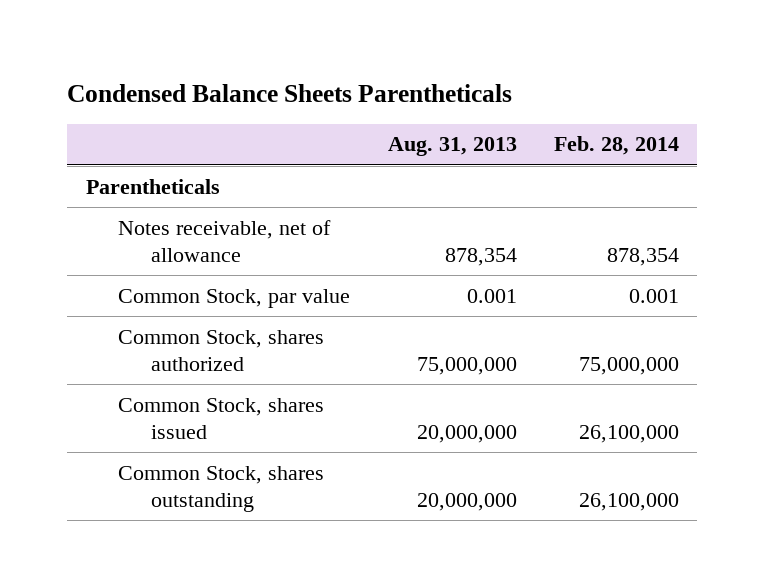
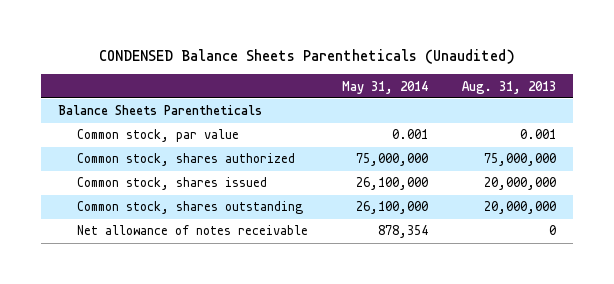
- Condensed Balance Sheets Parentheticals
+ CONDENSED Balance Sheets Parentheticals (Unaudited)
- | Aug. 31, 2013 | Feb. 28, 2014
+ | May 31, 2014 | Aug. 31, 2013
- Parentheticals
- Notes receivable, net of allowance | 878,354 | 878,354
- Common Stock, par value | 0.001 | 0.001
- Common Stock, shares authorized | 75,000,000 | 75,000,000
- Common Stock, shares issued | 20,000,000 | 26,100,000
- Common Stock, shares outstanding | 20,000,000 | 26,100,000
+ Balance Sheets Parentheticals
+ Common stock, par value | 0.001 | 0.001
+ Common stock, shares authorized | 75,000,000 | 75,000,000
+ Common stock, shares issued | 26,100,000 | 20,000,000
+ Common stock, shares outstanding | 26,100,000 | 20,000,000
+ Net allowance of notes receivable | 878,354 | 0

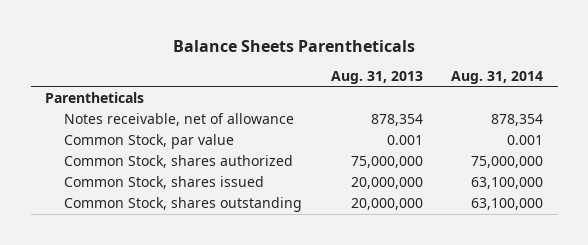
- CONDENSED Balance Sheets Parentheticals (Unaudited)
+ Balance Sheets Parentheticals
- | May 31, 2014 | Aug. 31, 2013
+ | Aug. 31, 2013 | Aug. 31, 2014
- Balance Sheets Parentheticals
- Common stock, par value | 0.001 | 0.001
- Common stock, shares authorized | 75,000,000 | 75,000,000
- Common stock, shares issued | 26,100,000 | 20,000,000
- Common stock, shares outstanding | 26,100,000 | 20,000,000
- Net allowance of notes receivable | 878,354 | 0
+ Parentheticals
+ Notes receivable, net of allowance | 878,354 | 878,354
+ Common Stock, par value | 0.001 | 0.001
+ Common Stock, shares authorized | 75,000,000 | 75,000,000
+ Common Stock, shares issued | 20,000,000 | 63,100,000
+ Common Stock, shares outstanding | 20,000,000 | 63,100,000

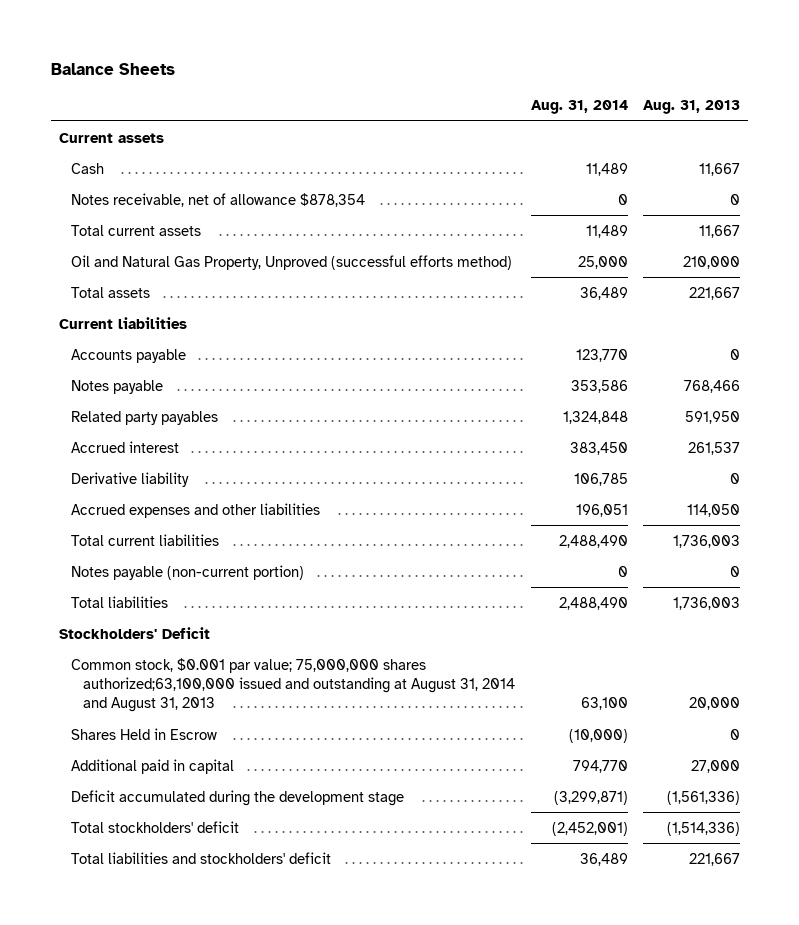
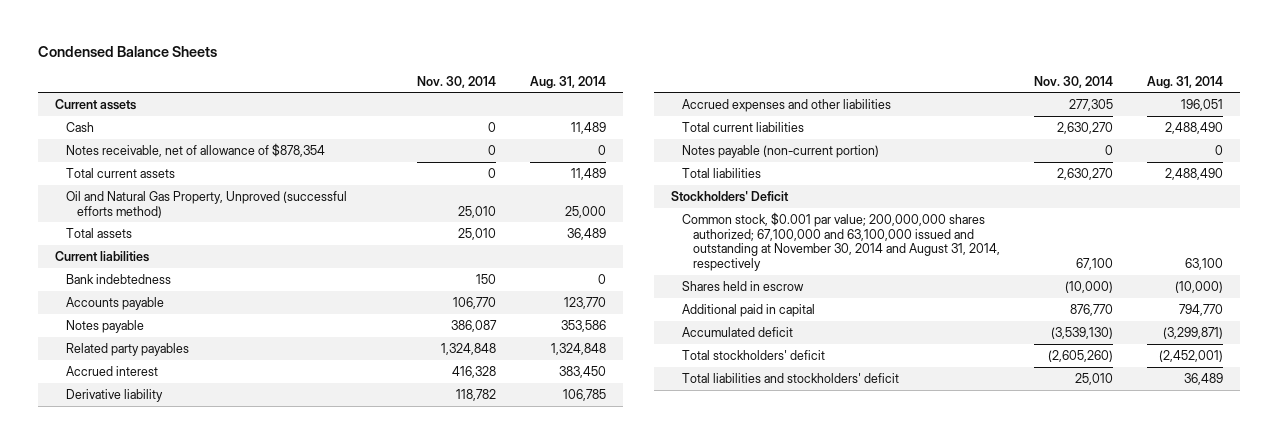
- Balance Sheets
+ Condensed Balance Sheets
- | Aug. 31, 2014 | Aug. 31, 2013
+ | Nov. 30, 2014 | Aug. 31, 2014
- Notes receivable, net of allowance $878,354 | 0 | 0
+ Notes receivable, net of allowance of $878,354 | 0 | 0
+ Bank indebtedness | 150 | 0
- Common stock, $0.001 par value; 75,000,000 shares authorized;63,100,000 issued and outstanding at August 31, 2014 and August 31, 2013 | 63,100 | 20,000
- Shares Held in Escrow | (10,000) | 0
+ Common stock, $0.001 par value; 200,000,000 shares authorized; 67,100,000 and 63,100,000 issued and outstanding at November 30, 2014 and August 31, 2014, respectively | 67,100 | 63,100
+ Shares held in escrow | (10,000) | (10,000)
- Deficit accumulated during the development stage | (3,299,871) | (1,561,336)
+ Accumulated deficit | (3,539,130) | (3,299,871)

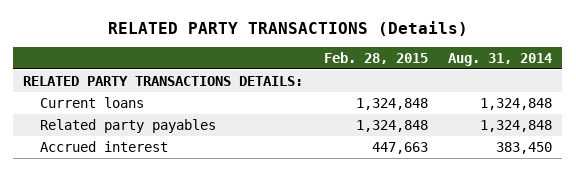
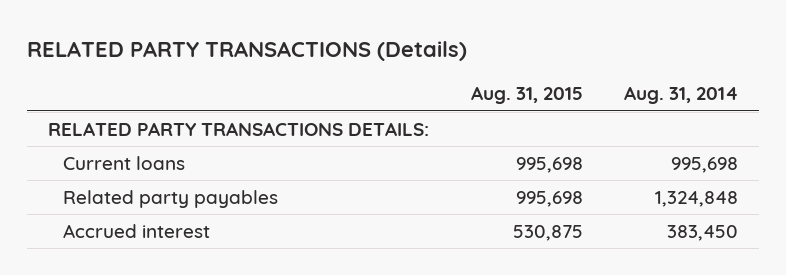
- | Feb. 28, 2015 | Aug. 31, 2014
+ | Aug. 31, 2015 | Aug. 31, 2014
- Current loans | 1,324,848 | 1,324,848
+ Current loans | 995,698 | 995,698

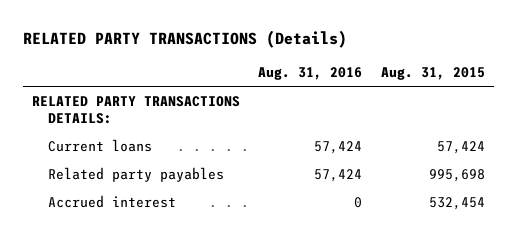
- | Aug. 31, 2015 | Aug. 31, 2014
+ | Aug. 31, 2016 | Aug. 31, 2015
- Current loans | 995,698 | 995,698
+ Current loans | 57,424 | 57,424
- Accrued interest | 530,875 | 383,450
+ Accrued interest | 0 | 532,454

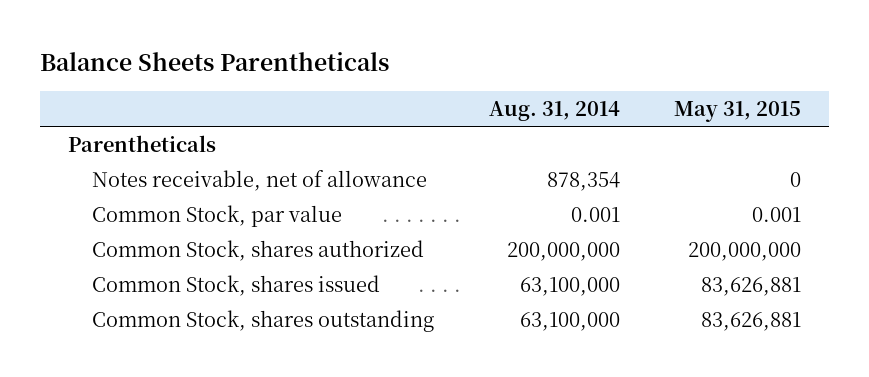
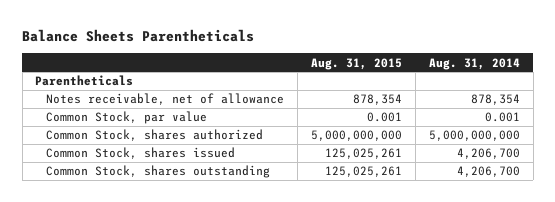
- | Aug. 31, 2014 | May 31, 2015
+ | Aug. 31, 2015 | Aug. 31, 2014
- Common Stock, shares authorized | 200,000,000 | 200,000,000
- Common Stock, shares issued | 63,100,000 | 83,626,881
- Common Stock, shares outstanding | 63,100,000 | 83,626,881
+ Common Stock, shares authorized | 5,000,000,000 | 5,000,000,000
+ Common Stock, shares issued | 125,025,261 | 4,206,700
+ Common Stock, shares outstanding | 125,025,261 | 4,206,700

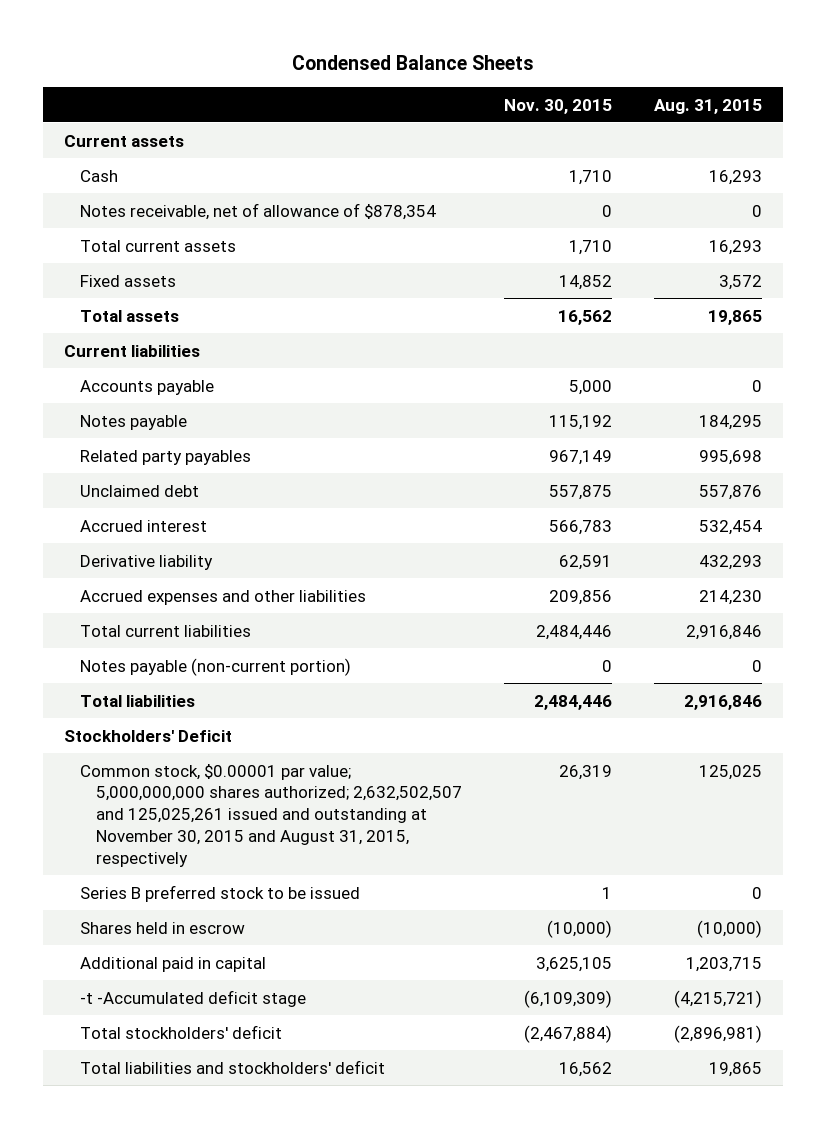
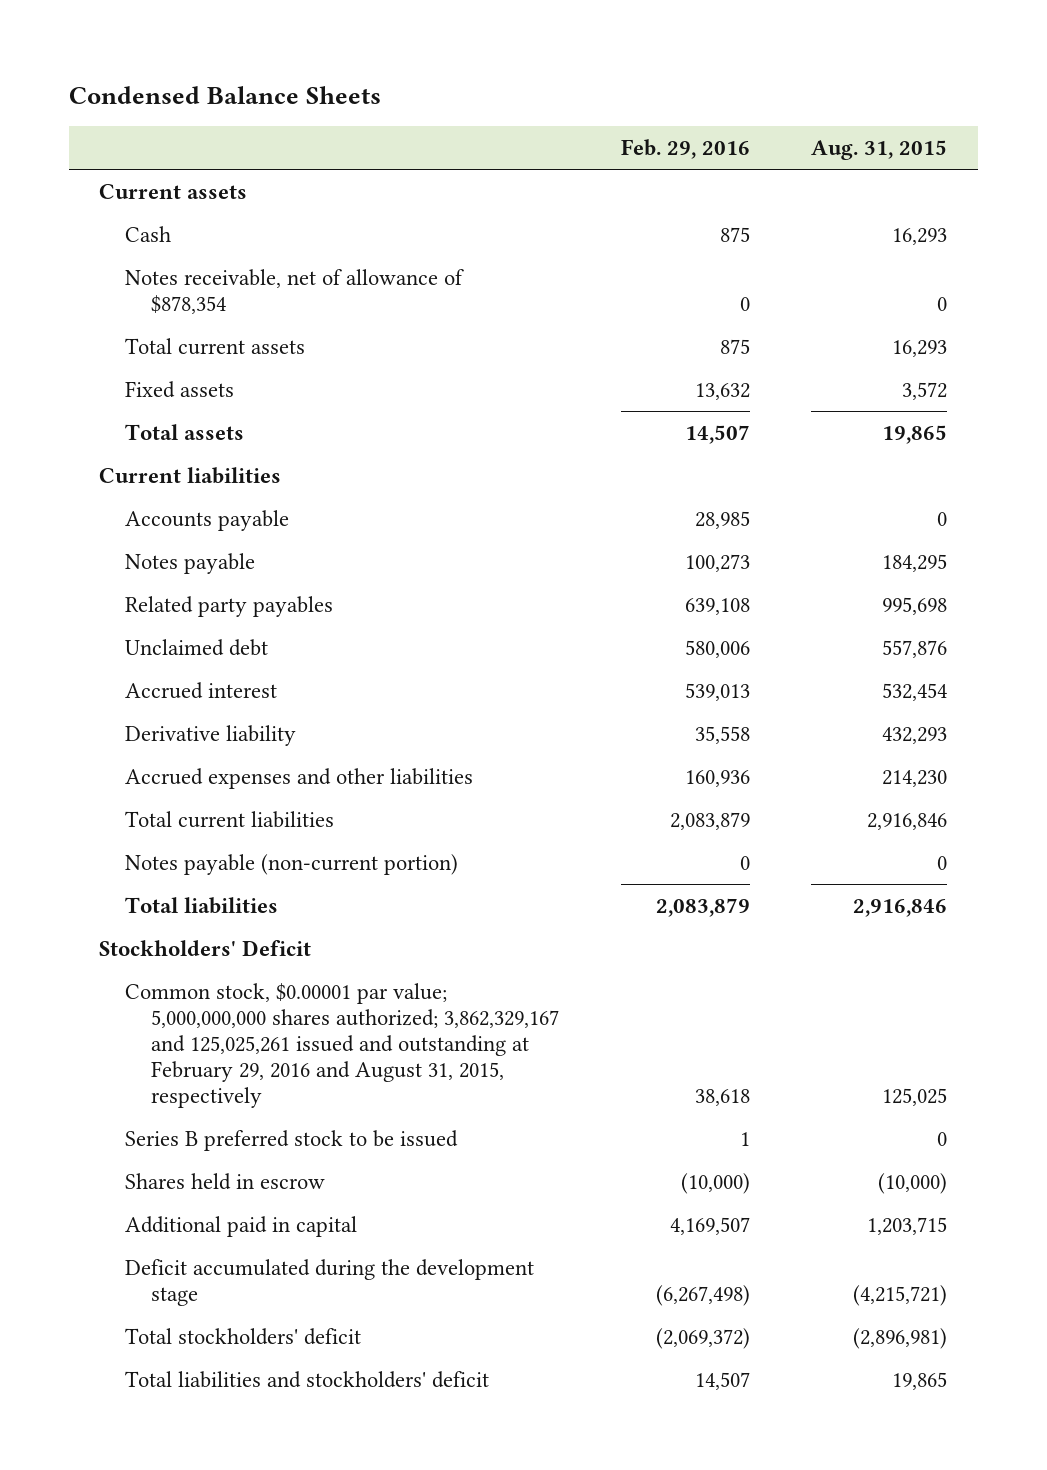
- | Nov. 30, 2015 | Aug. 31, 2015
+ | Feb. 29, 2016 | Aug. 31, 2015
- Common stock, $0.00001 par value; 5,000,000,000 shares authorized; 2,632,502,507 and 125,025,261 issued and outstanding at November 30, 2015 and August 31, 2015, respectively | 26,319 | 125,025
+ Common stock, $0.00001 par value; 5,000,000,000 shares authorized; 3,862,329,167 and 125,025,261 issued and outstanding at February 29, 2016 and August 31, 2015, respectively | 38,618 | 125,025
- -t -Accumulated deficit stage | (6,109,309) | (4,215,721)
+ Deficit accumulated during the development stage | (6,267,498) | (4,215,721)

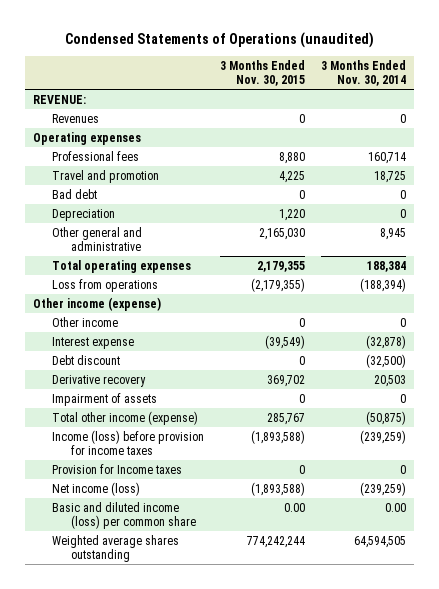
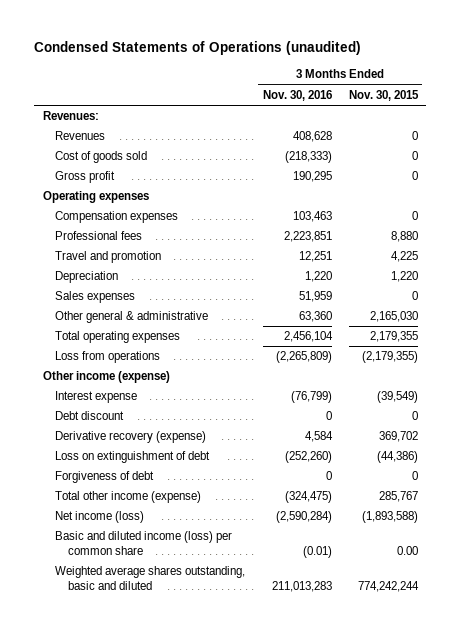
- | 3 Months Ended Nov. 30, 2015 | 3 Months Ended Nov. 30, 2014
+ | 3 Months Ended Nov. 30, 2016 | 3 Months Ended Nov. 30, 2015
- REVENUE:
+ Revenues:
+ Cost of goods sold | (218,333) | 0
+ Gross profit | 190,295 | 0
+ Compensation expenses | 103,463 | 0
- Bad debt | 0 | 0
- Other general and administrative | 2,165,030 | 8,945
+ Sales expenses | 51,959 | 0
+ Other general & administrative | 63,360 | 2,165,030
- Other income | 0 | 0
- Derivative recovery | 369,702 | 20,503
- Impairment of assets | 0 | 0
+ Derivative recovery (expense) | 4,584 | 369,702
+ Loss on extinguishment of debt | (252,260) | (44,386)
+ Forgiveness of debt | 0 | 0
- Income (loss) before provision for income taxes | (1,893,588) | (239,259)
- Provision for Income taxes | 0 | 0
- Weighted average shares outstanding | 774,242,244 | 64,594,505
+ Weighted average shares outstanding, basic and diluted | 211,013,283 | 774,242,244

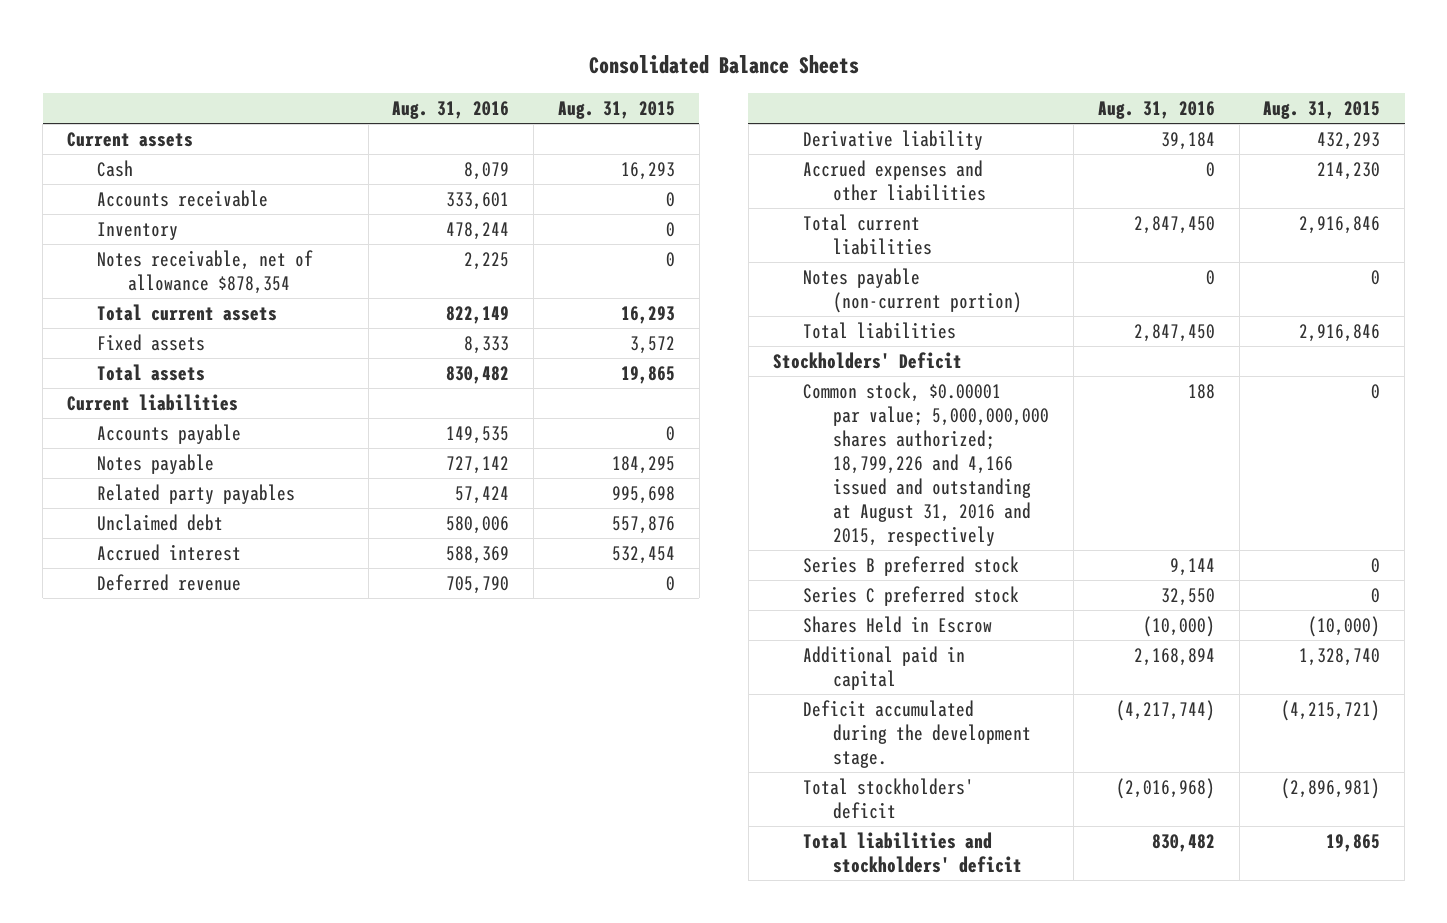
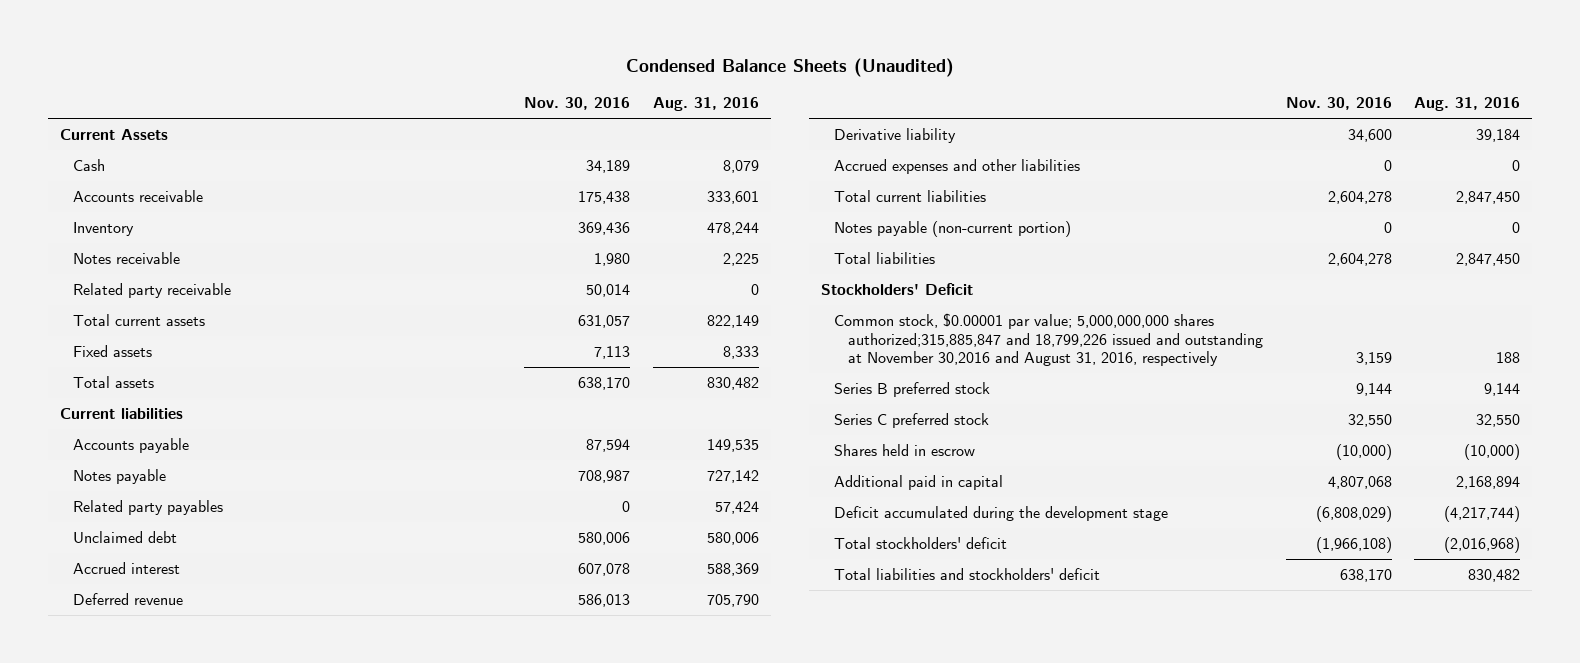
- Consolidated Balance Sheets
+ Condensed Balance Sheets (Unaudited)
- | Aug. 31, 2016 | Aug. 31, 2015
+ | Nov. 30, 2016 | Aug. 31, 2016
- Current assets
+ Current Assets
- Notes receivable, net of allowance $878,354 | 2,225 | 0
+ Notes receivable | 1,980 | 2,225
+ Related party receivable | 50,014 | 0
- Common stock, $0.00001 par value; 5,000,000,000 shares authorized; 18,799,226 and 4,166 issued and outstanding at August 31, 2016 and 2015, respectively | 188 | 0
+ Common stock, $0.00001 par value; 5,000,000,000 shares authorized;315,885,847 and 18,799,226 issued and outstanding at November 30,2016 and August 31, 2016, respectively | 3,159 | 188
- Shares Held in Escrow | (10,000) | (10,000)
+ Shares held in escrow | (10,000) | (10,000)
- Deficit accumulated during the development stage. | (4,217,744) | (4,215,721)
+ Deficit accumulated during the development stage | (6,808,029) | (4,217,744)

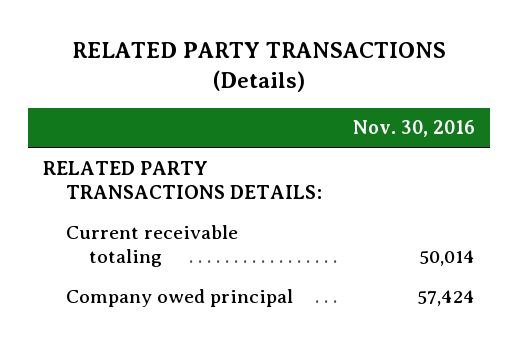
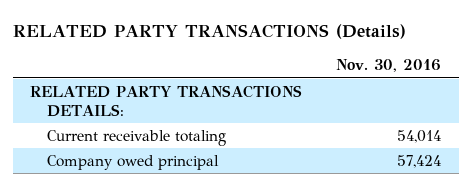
- Current receivable totaling | 50,014
+ Current receivable totaling | 54,014

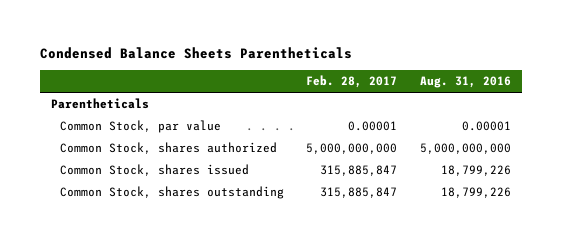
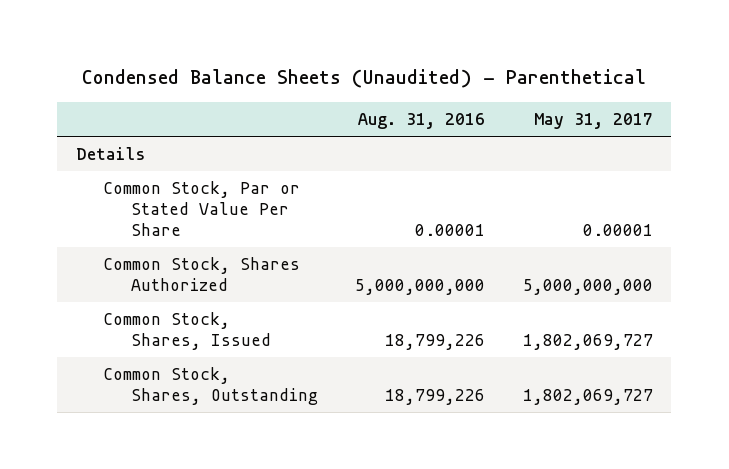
- Condensed Balance Sheets Parentheticals
+ Condensed Balance Sheets (Unaudited) - Parenthetical
- | Feb. 28, 2017 | Aug. 31, 2016
+ | Aug. 31, 2016 | May 31, 2017
- Parentheticals
- Common Stock, par value | 0.00001 | 0.00001
- Common Stock, shares authorized | 5,000,000,000 | 5,000,000,000
- Common Stock, shares issued | 315,885,847 | 18,799,226
- Common Stock, shares outstanding | 315,885,847 | 18,799,226
+ Details
+ Common Stock, Par or Stated Value Per Share | 0.00001 | 0.00001
+ Common Stock, Shares Authorized | 5,000,000,000 | 5,000,000,000
+ Common Stock, Shares, Issued | 18,799,226 | 1,802,069,727
+ Common Stock, Shares, Outstanding | 18,799,226 | 1,802,069,727

